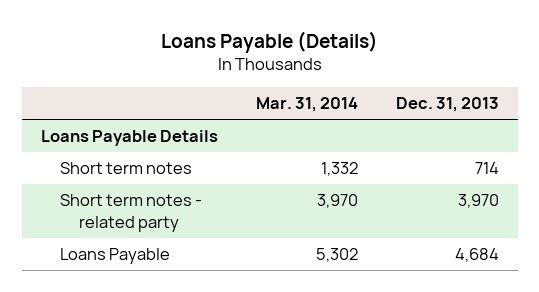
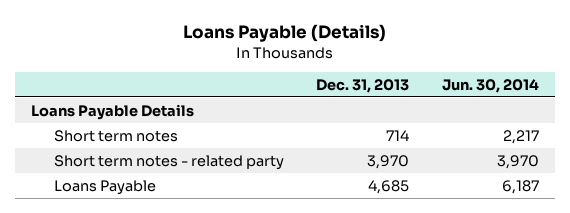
- | Mar. 31, 2014 | Dec. 31, 2013
+ | Dec. 31, 2013 | Jun. 30, 2014
- Loans Payable | 5,302 | 4,684
+ Loans Payable | 4,685 | 6,187

